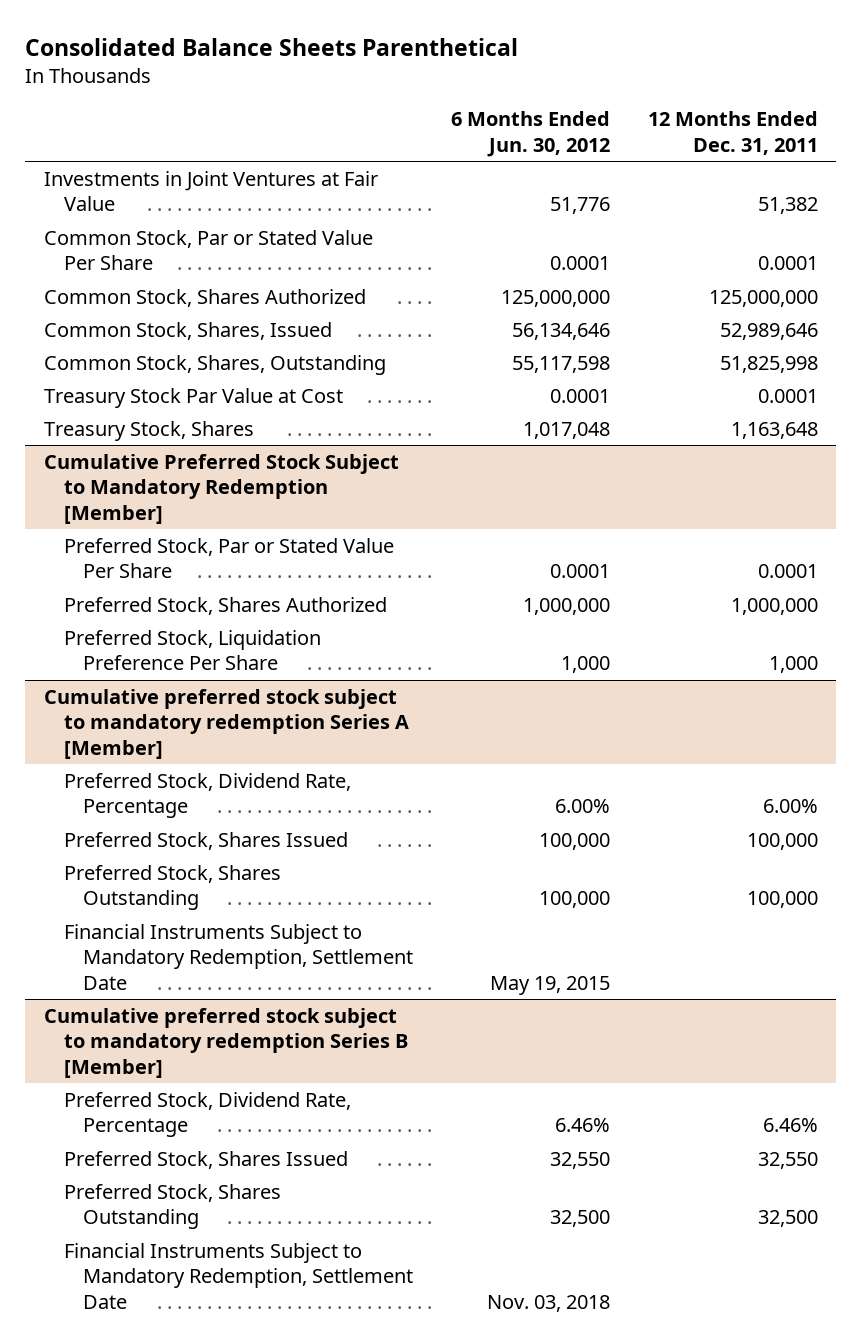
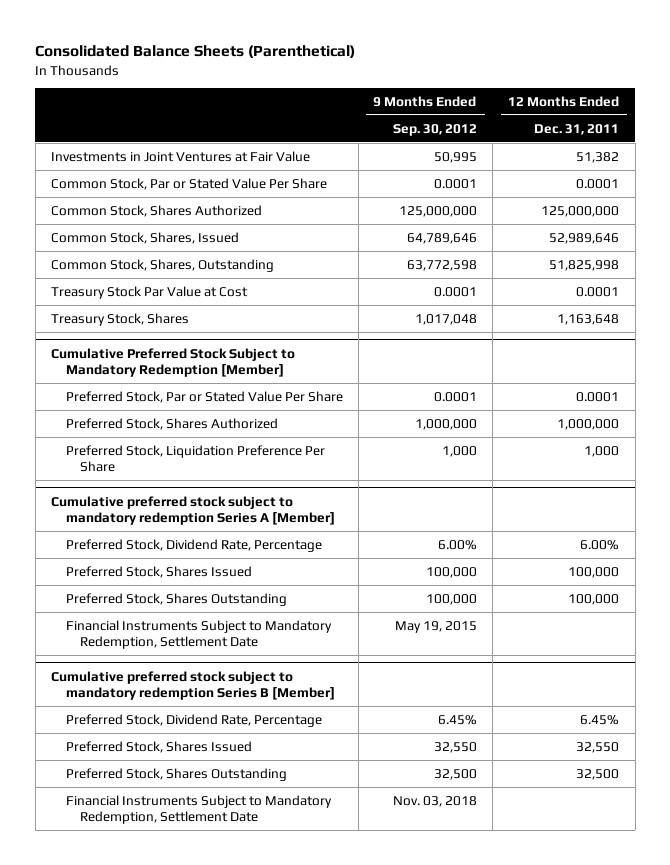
- Consolidated Balance Sheets Parenthetical
+ Consolidated Balance Sheets (Parenthetical)
- | 6 Months Ended Jun. 30, 2012 | 12 Months Ended Dec. 31, 2011
+ | 9 Months Ended Sep. 30, 2012 | 12 Months Ended Dec. 31, 2011
@ Cumulative preferred stock subject to mandatory redemption Series B [Member]
- Preferred Stock, Dividend Rate, Percentage | 6.46% | 6.46%
+ Preferred Stock, Dividend Rate, Percentage | 6.45% | 6.45%

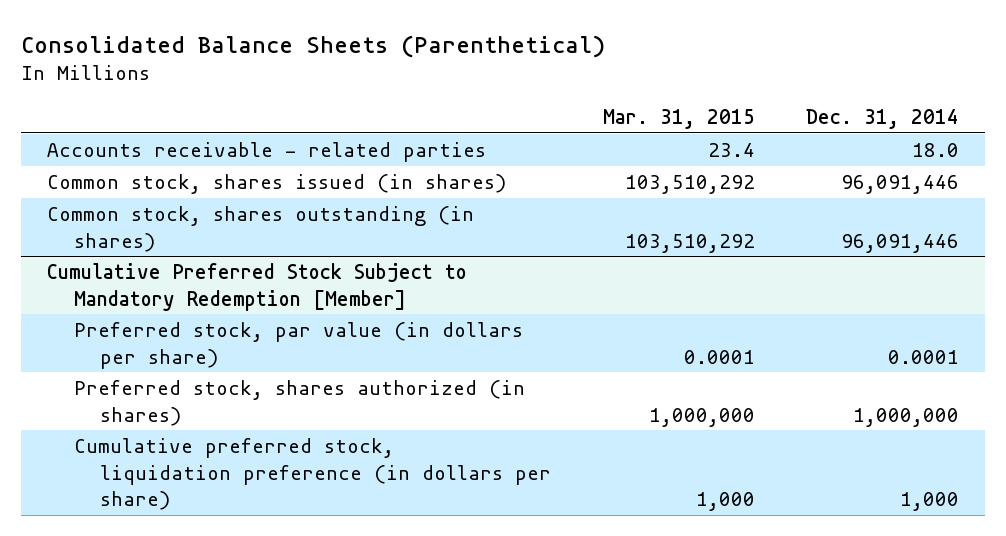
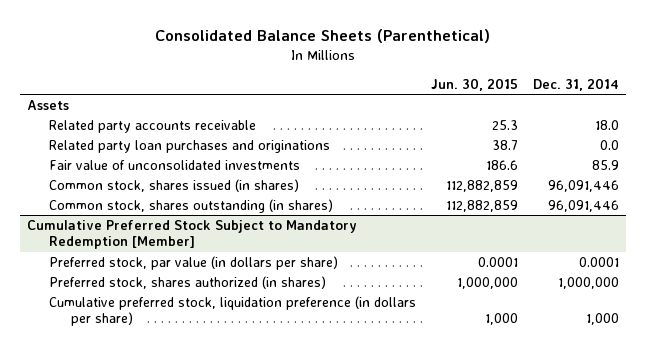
- | Mar. 31, 2015 | Dec. 31, 2014
+ | Jun. 30, 2015 | Dec. 31, 2014
- Accounts receivable - related parties | 23.4 | 18.0
+ Assets
+ Related party accounts receivable | 25.3 | 18.0
+ Related party loan purchases and originations | 38.7 | 0.0
+ Fair value of unconsolidated investments | 186.6 | 85.9

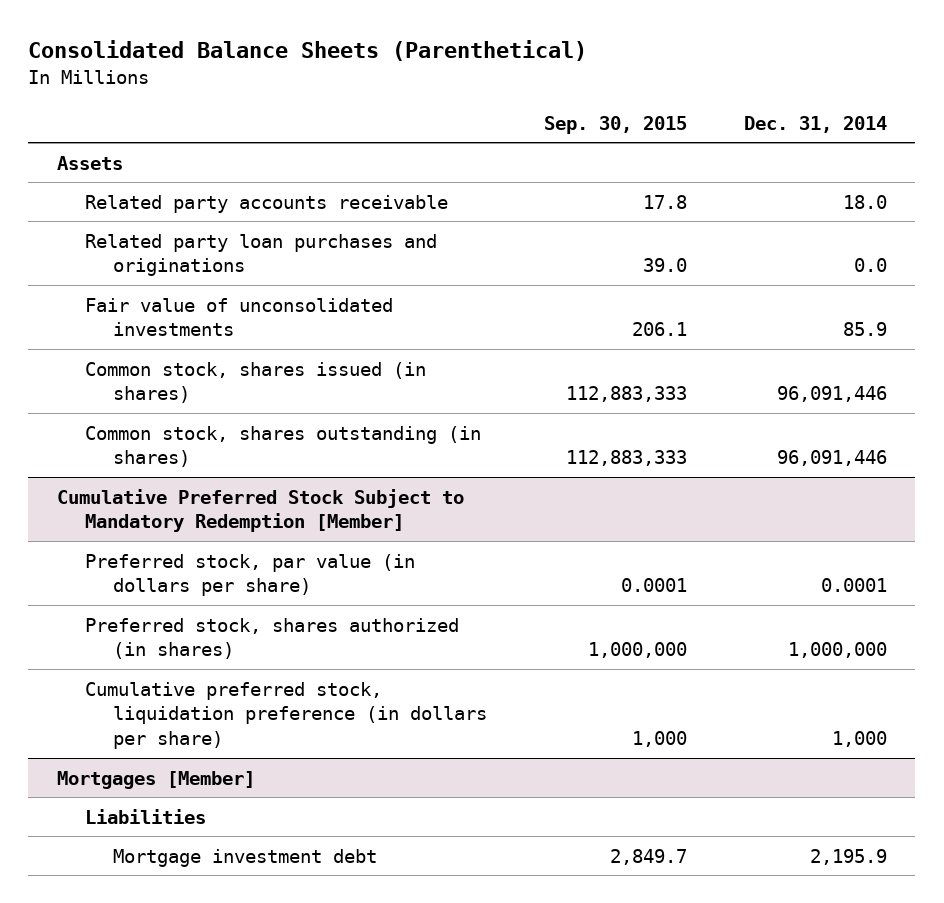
- | Jun. 30, 2015 | Dec. 31, 2014
+ | Sep. 30, 2015 | Dec. 31, 2014
+ Mortgages [Member]
+ Liabilities
+ Mortgage investment debt | 2,849.7 | 2,195.9

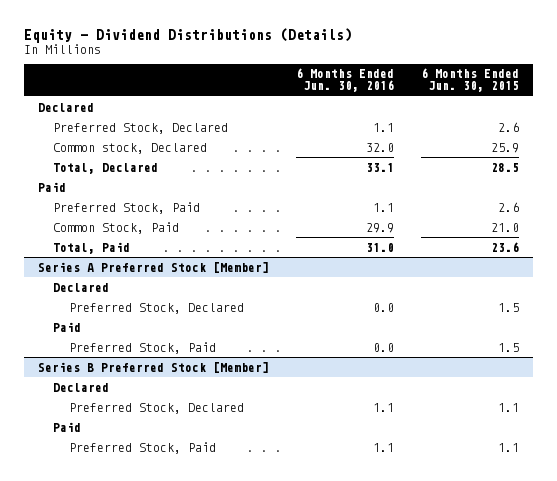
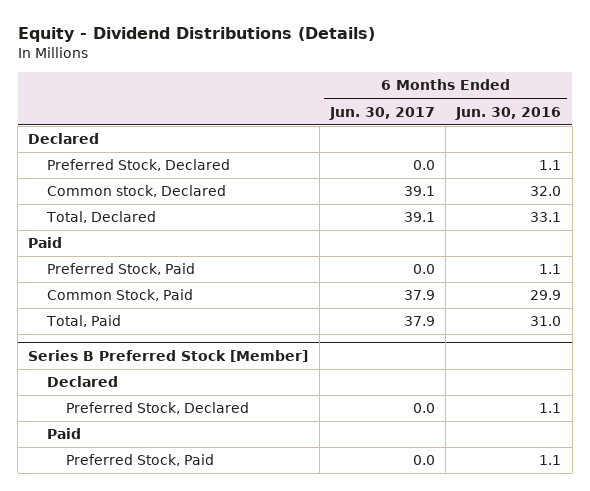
- | 6 Months Ended Jun. 30, 2016 | 6 Months Ended Jun. 30, 2015
+ | 6 Months Ended Jun. 30, 2017 | 6 Months Ended Jun. 30, 2016
- Series A Preferred Stock [Member]
- Declared
- Preferred Stock, Declared | 0.0 | 1.5
- Paid
- Preferred Stock, Paid | 0.0 | 1.5

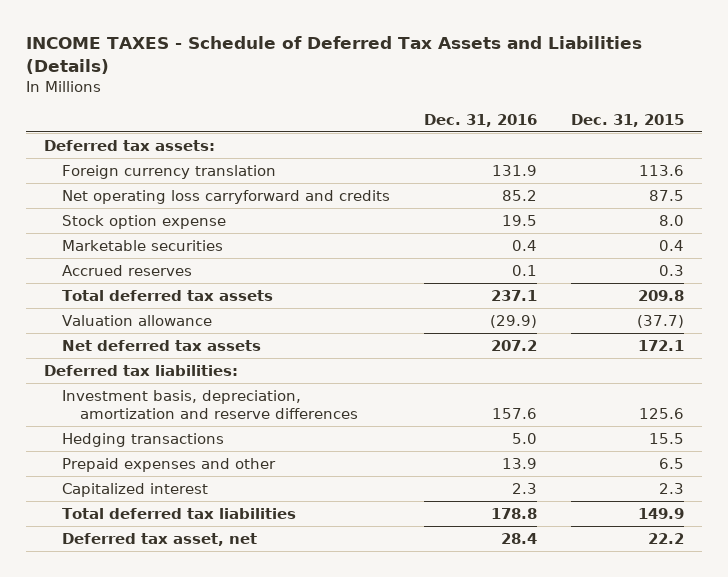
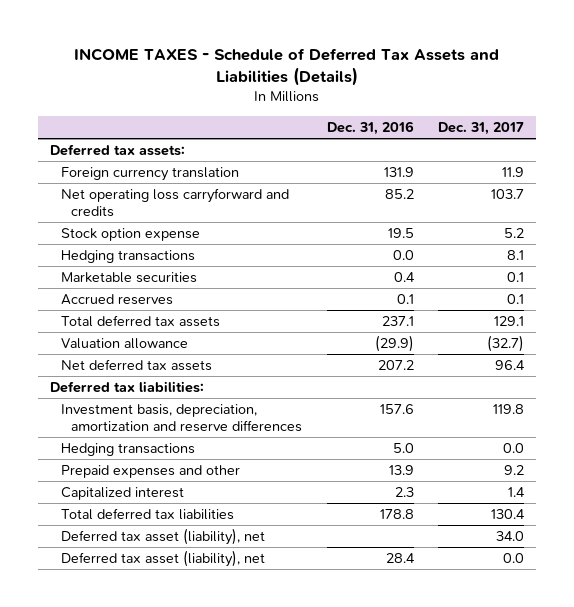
- | Dec. 31, 2016 | Dec. 31, 2015
+ | Dec. 31, 2016 | Dec. 31, 2017
+ Hedging transactions | 0.0 | 8.1
- Deferred tax asset, net | 28.4 | 22.2
+ Deferred tax asset (liability), net | | 34.0
+ Deferred tax asset (liability), net | 28.4 | 0.0

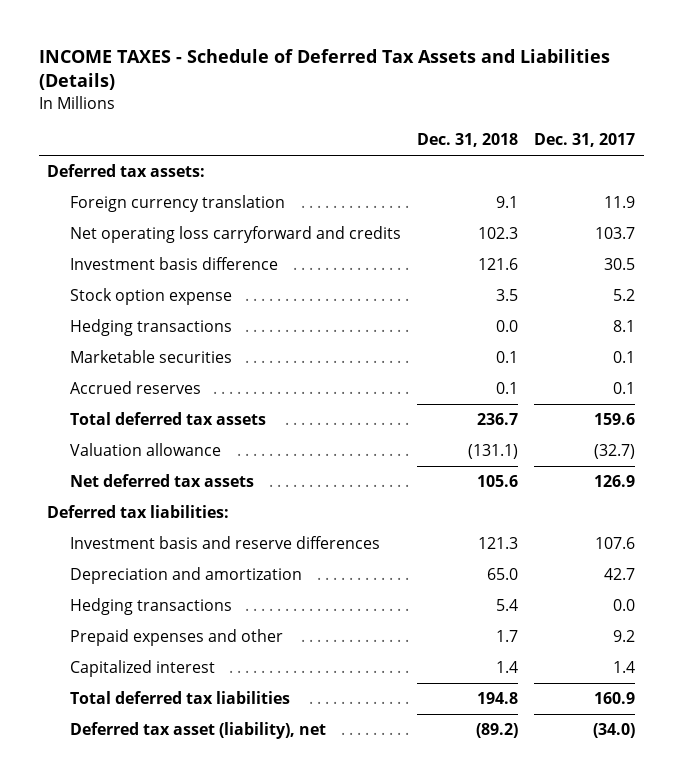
- | Dec. 31, 2016 | Dec. 31, 2017
+ | Dec. 31, 2018 | Dec. 31, 2017
+ Investment basis difference | 121.6 | 30.5
- Total deferred tax assets | 237.1 | 129.1
+ Total deferred tax assets | 236.7 | 159.6
- Net deferred tax assets | 207.2 | 96.4
+ Net deferred tax assets | 105.6 | 126.9
- Investment basis, depreciation, amortization and reserve differences | 157.6 | 119.8
+ Investment basis and reserve differences | 121.3 | 107.6
+ Depreciation and amortization | 65.0 | 42.7
- Total deferred tax liabilities | 178.8 | 130.4
- Deferred tax asset (liability), net | | 34.0
- Deferred tax asset (liability), net | 28.4 | 0.0
+ Total deferred tax liabilities | 194.8 | 160.9
+ Deferred tax asset (liability), net | (89.2) | (34.0)

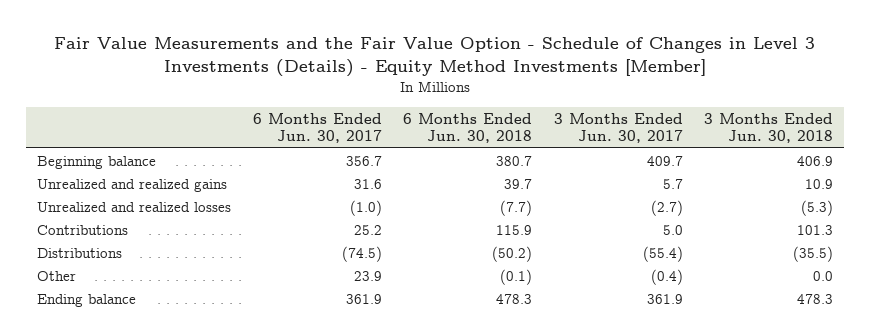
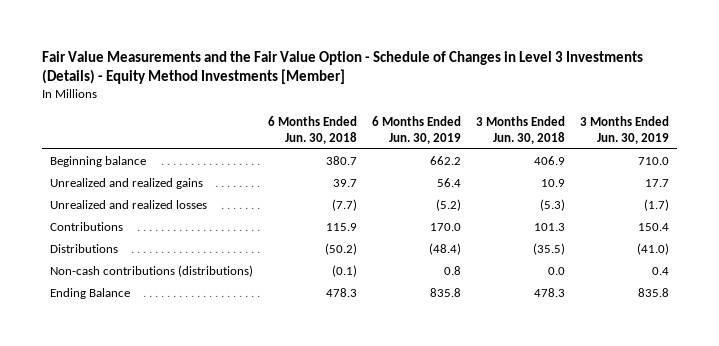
- | 6 Months Ended Jun. 30, 2017 | 6 Months Ended Jun. 30, 2018 | 3 Months Ended Jun. 30, 2017 | 3 Months Ended Jun. 30, 2018
+ | 6 Months Ended Jun. 30, 2018 | 6 Months Ended Jun. 30, 2019 | 3 Months Ended Jun. 30, 2018 | 3 Months Ended Jun. 30, 2019
- Other | 23.9 | (0.1) | (0.4) | 0.0
- Ending balance | 361.9 | 478.3 | 361.9 | 478.3
+ Non-cash contributions (distributions) | (0.1) | 0.8 | 0.0 | 0.4
+ Ending Balance | 478.3 | 835.8 | 478.3 | 835.8

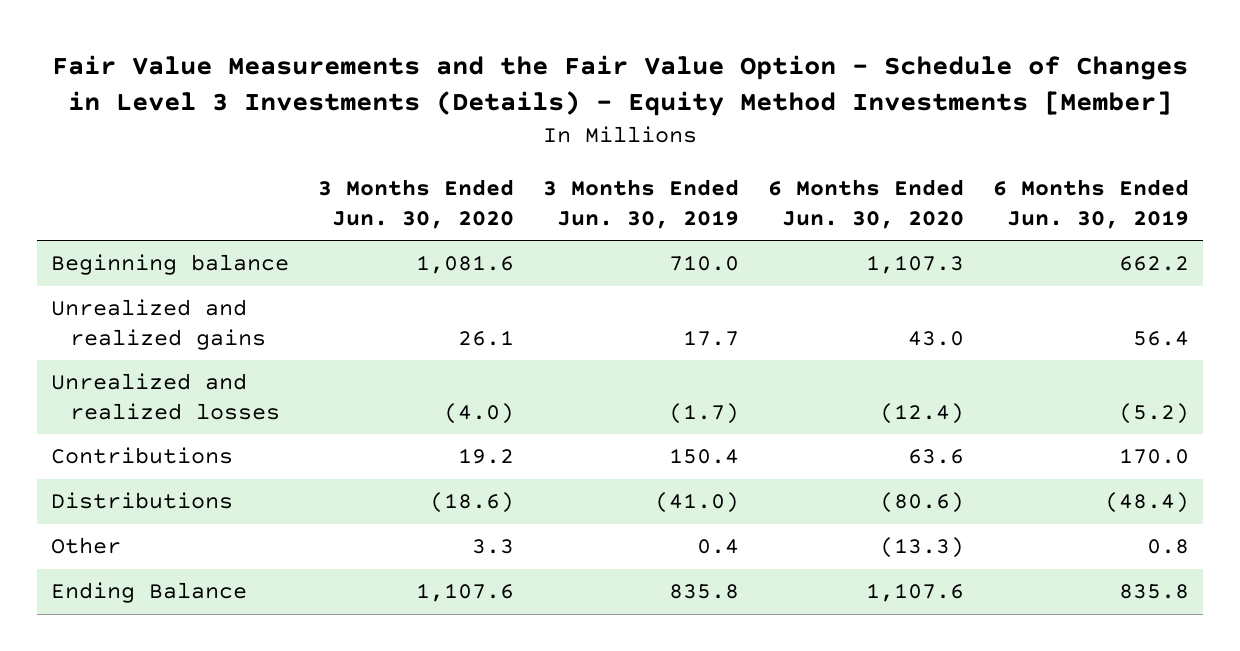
- | 6 Months Ended Jun. 30, 2018 | 6 Months Ended Jun. 30, 2019 | 3 Months Ended Jun. 30, 2018 | 3 Months Ended Jun. 30, 2019
+ | 3 Months Ended Jun. 30, 2020 | 3 Months Ended Jun. 30, 2019 | 6 Months Ended Jun. 30, 2020 | 6 Months Ended Jun. 30, 2019
- Non-cash contributions (distributions) | (0.1) | 0.8 | 0.0 | 0.4
+ Other | 3.3 | 0.4 | (13.3) | 0.8

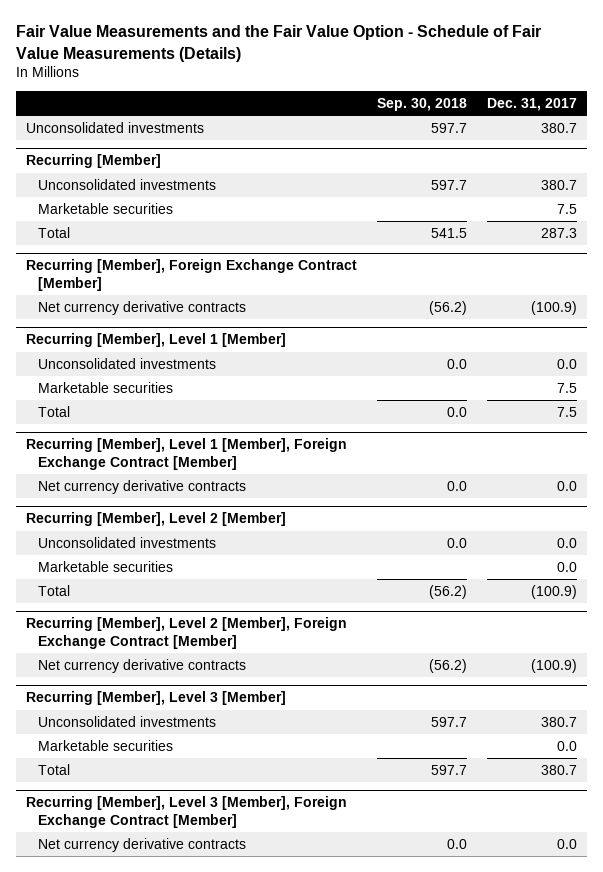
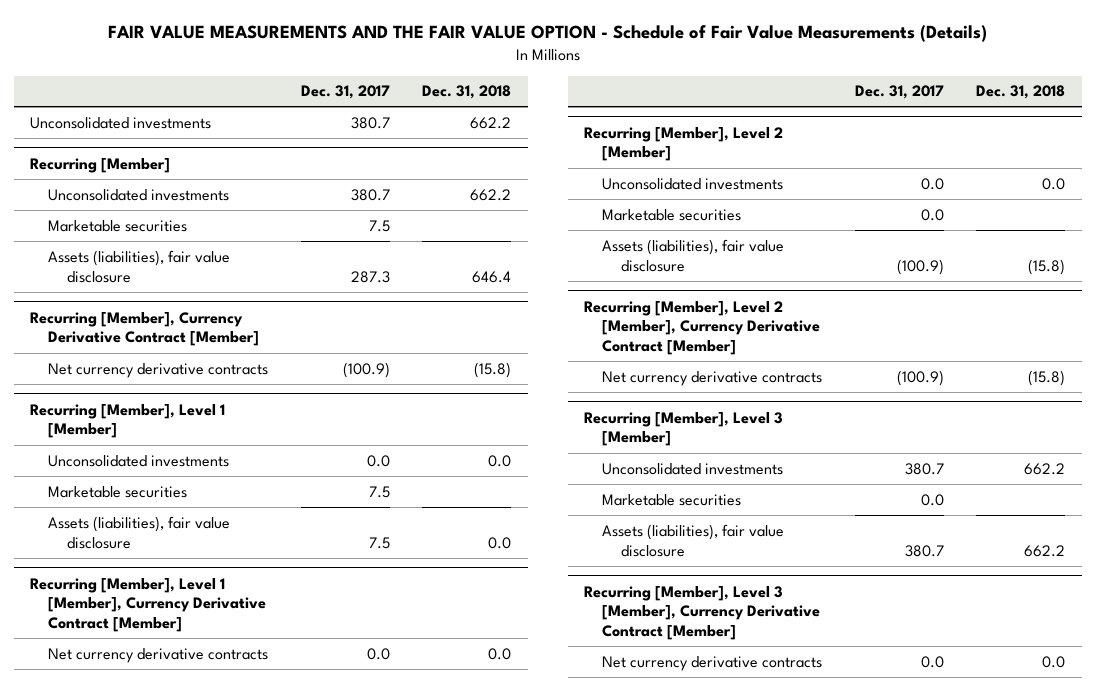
- Fair Value Measurements and the Fair Value Option - Schedule of Fair Value Measurements (Details)
+ FAIR VALUE MEASUREMENTS AND THE FAIR VALUE OPTION - Schedule of Fair Value Measurements (Details)
- | Sep. 30, 2018 | Dec. 31, 2017
+ | Dec. 31, 2017 | Dec. 31, 2018
@ Recurring [Member]
- Total | 541.5 | 287.3
- Recurring [Member], Foreign Exchange Contract [Member]
@ Recurring [Member]
+ Assets (liabilities), fair value disclosure | 287.3 | 646.4
+ Recurring [Member], Currency Derivative Contract [Member]
@ Recurring [Member], Level 1 [Member]
- Total | 0.0 | 7.5
- Recurring [Member], Level 1 [Member], Foreign Exchange Contract [Member]
@ Recurring [Member], Level 1 [Member]
+ Assets (liabilities), fair value disclosure | 7.5 | 0.0
+ Recurring [Member], Level 1 [Member], Currency Derivative Contract [Member]
@ Recurring [Member], Level 2 [Member]
- Total | (56.2) | (100.9)
- Recurring [Member], Level 2 [Member], Foreign Exchange Contract [Member]
@ Recurring [Member], Level 2 [Member]
+ Assets (liabilities), fair value disclosure | (100.9) | (15.8)
+ Recurring [Member], Level 2 [Member], Currency Derivative Contract [Member]
@ Recurring [Member], Level 3 [Member]
- Total | 597.7 | 380.7
- Recurring [Member], Level 3 [Member], Foreign Exchange Contract [Member]
@ Recurring [Member], Level 3 [Member]
+ Assets (liabilities), fair value disclosure | 380.7 | 662.2
+ Recurring [Member], Level 3 [Member], Currency Derivative Contract [Member]

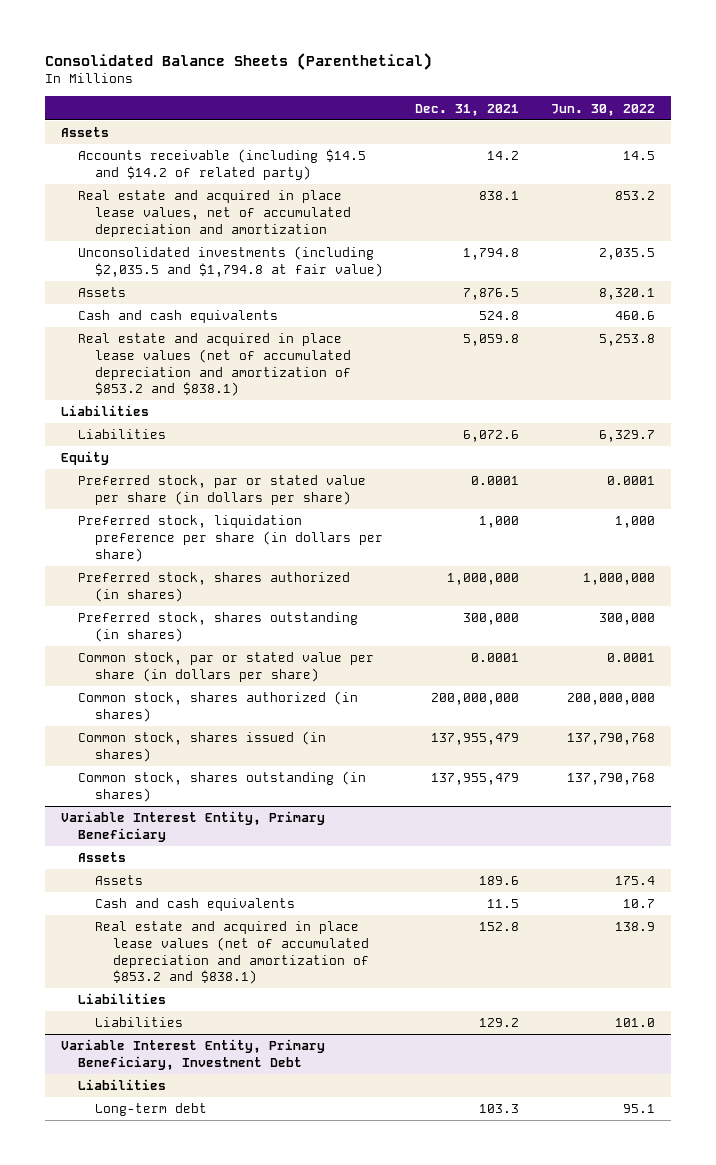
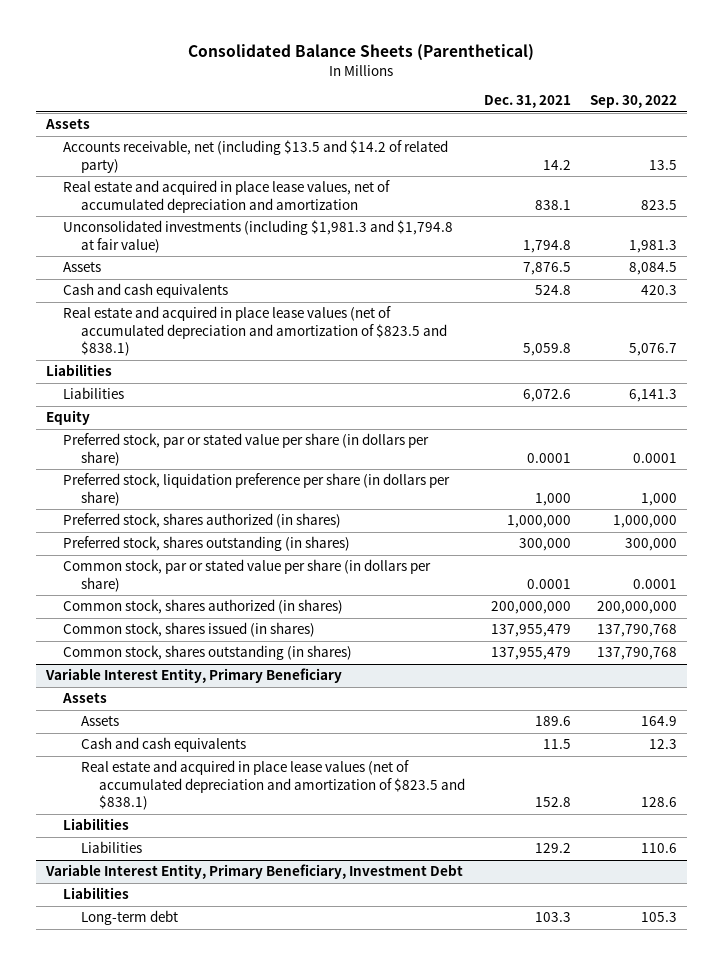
- | Dec. 31, 2021 | Jun. 30, 2022
+ | Dec. 31, 2021 | Sep. 30, 2022
- Accounts receivable (including $14.5 and $14.2 of related party) | 14.2 | 14.5
+ Accounts receivable, net (including $13.5 and $14.2 of related party) | 14.2 | 13.5
- Unconsolidated investments (including $2,035.5 and $1,794.8 at fair value) | 1,794.8 | 2,035.5
+ Unconsolidated investments (including $1,981.3 and $1,794.8 at fair value) | 1,794.8 | 1,981.3
- Real estate and acquired in place lease values (net of accumulated depreciation and amortization of $853.2 and $838.1) | 5,059.8 | 5,253.8
+ Real estate and acquired in place lease values (net of accumulated depreciation and amortization of $823.5 and $838.1) | 5,059.8 | 5,076.7
@ Variable Interest Entity, Primary Beneficiary
- Real estate and acquired in place lease values (net of accumulated depreciation and amortization of $853.2 and $838.1) | 152.8 | 138.9
+ Real estate and acquired in place lease values (net of accumulated depreciation and amortization of $823.5 and $838.1) | 152.8 | 128.6

